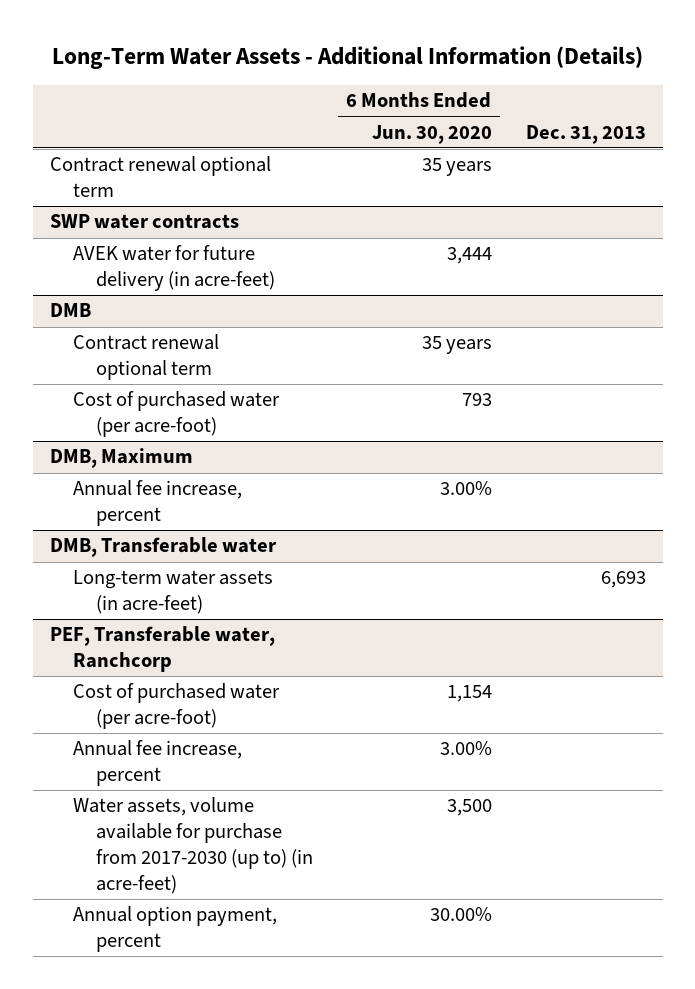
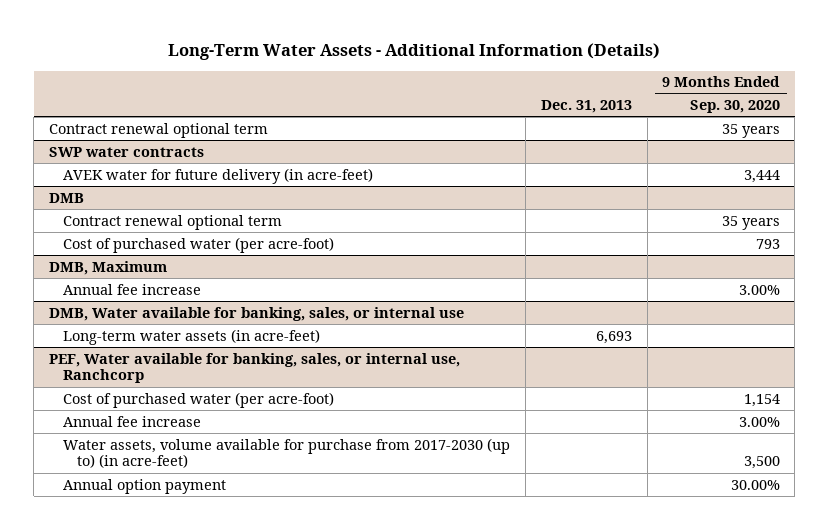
- | 6 Months Ended Jun. 30, 2020 | Dec. 31, 2013
+ | Dec. 31, 2013 | 9 Months Ended Sep. 30, 2020
@ DMB, Maximum
- Annual fee increase, percent | 3.00% |
- DMB, Transferable water
@ DMB, Maximum
+ Annual fee increase | | 3.00%
+ DMB, Water available for banking, sales, or internal use
- PEF, Transferable water, Ranchcorp
- Cost of purchased water (per acre-foot) | 1,154 |
- Annual fee increase, percent | 3.00% |
- Water assets, volume available for purchase from 2017-2030 (up to) (in acre-feet) | 3,500 |
- Annual option payment, percent | 30.00% |
+ PEF, Water available for banking, sales, or internal use, Ranchcorp
+ Cost of purchased water (per acre-foot) | | 1,154
+ Annual fee increase | | 3.00%
+ Water assets, volume available for purchase from 2017-2030 (up to) (in acre-feet) | | 3,500
+ Annual option payment | | 30.00%

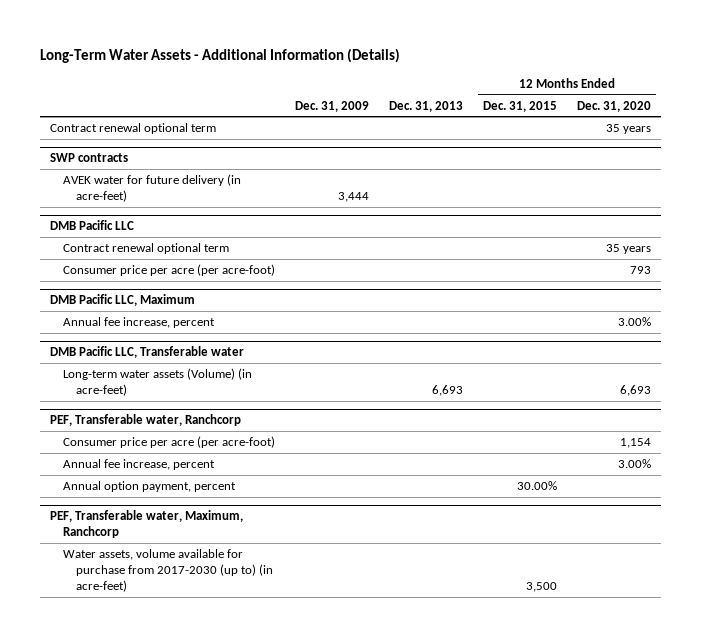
- | Dec. 31, 2013 | 9 Months Ended Sep. 30, 2020
+ | Dec. 31, 2009 | Dec. 31, 2013 | 12 Months Ended Dec. 31, 2015 | 12 Months Ended Dec. 31, 2020
- SWP water contracts
+ SWP contracts
- DMB
+ DMB Pacific LLC
- Cost of purchased water (per acre-foot) | | 793
- DMB, Maximum
- Annual fee increase | | 3.00%
- DMB, Water available for banking, sales, or internal use
- Long-term water assets (in acre-feet) | 6,693 |
- PEF, Water available for banking, sales, or internal use, Ranchcorp
- Cost of purchased water (per acre-foot) | | 1,154
- Annual fee increase | | 3.00%
- Water assets, volume available for purchase from 2017-2030 (up to) (in acre-feet) | | 3,500
- Annual option payment | | 30.00%
+ Consumer price per acre (per acre-foot) | | | | 793
+ DMB Pacific LLC, Maximum
+ Annual fee increase, percent | | | | 3.00%
+ DMB Pacific LLC, Transferable water
+ Long-term water assets (Volume) (in acre-feet) | | 6,693 | | 6,693
+ PEF, Transferable water, Ranchcorp
+ Consumer price per acre (per acre-foot) | | | | 1,154
+ Annual fee increase, percent | | | | 3.00%
+ Annual option payment, percent | | | 30.00% |
+ PEF, Transferable water, Maximum, Ranchcorp
+ Water assets, volume available for purchase from 2017-2030 (up to) (in acre-feet) | | | 3,500 |

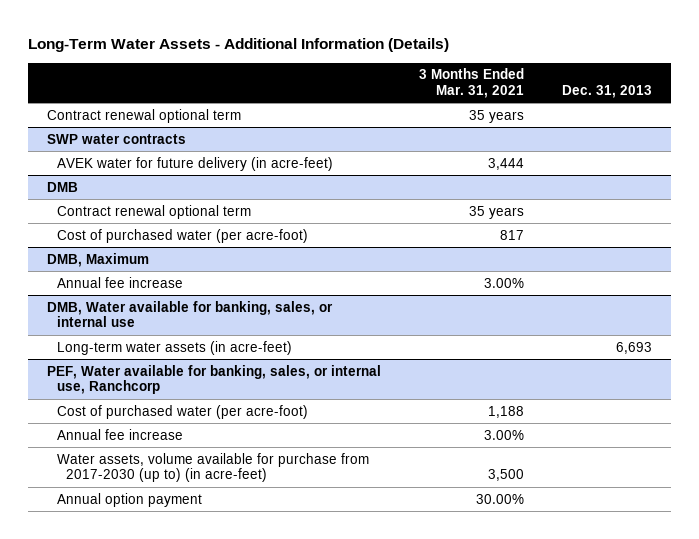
- | Dec. 31, 2009 | Dec. 31, 2013 | 12 Months Ended Dec. 31, 2015 | 12 Months Ended Dec. 31, 2020
+ | 3 Months Ended Mar. 31, 2021 | Dec. 31, 2013
- SWP contracts
+ SWP water contracts
- DMB Pacific LLC
+ DMB
- Consumer price per acre (per acre-foot) | | | | 793
- DMB Pacific LLC, Maximum
- Annual fee increase, percent | | | | 3.00%
- DMB Pacific LLC, Transferable water
- Long-term water assets (Volume) (in acre-feet) | | 6,693 | | 6,693
- PEF, Transferable water, Ranchcorp
- Consumer price per acre (per acre-foot) | | | | 1,154
- Annual fee increase, percent | | | | 3.00%
- Annual option payment, percent | | | 30.00% |
- PEF, Transferable water, Maximum, Ranchcorp
- Water assets, volume available for purchase from 2017-2030 (up to) (in acre-feet) | | | 3,500 |
+ Cost of purchased water (per acre-foot) | 817 |
+ DMB, Maximum
+ Annual fee increase | 3.00% |
+ DMB, Water available for banking, sales, or internal use
+ Long-term water assets (in acre-feet) | | 6,693
+ PEF, Water available for banking, sales, or internal use, Ranchcorp
+ Cost of purchased water (per acre-foot) | 1,188 |
+ Annual fee increase | 3.00% |
+ Water assets, volume available for purchase from 2017-2030 (up to) (in acre-feet) | 3,500 |
+ Annual option payment | 30.00% |

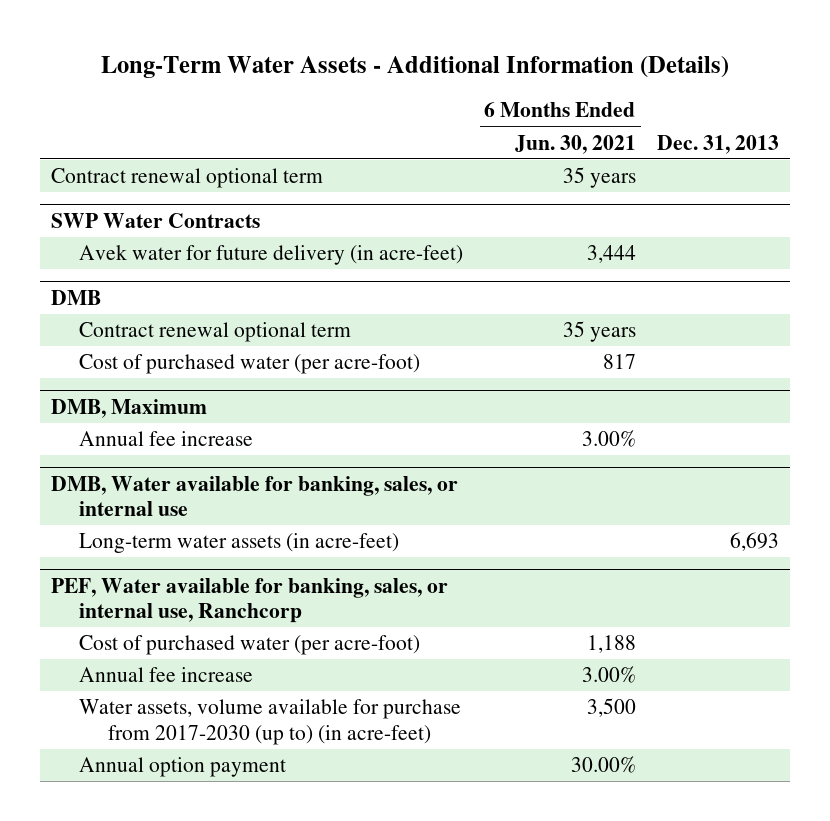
- | 3 Months Ended Mar. 31, 2021 | Dec. 31, 2013
+ | 6 Months Ended Jun. 30, 2021 | Dec. 31, 2013
- SWP water contracts
- AVEK water for future delivery (in acre-feet) | 3,444 |
+ SWP Water Contracts
+ Avek water for future delivery (in acre-feet) | 3,444 |

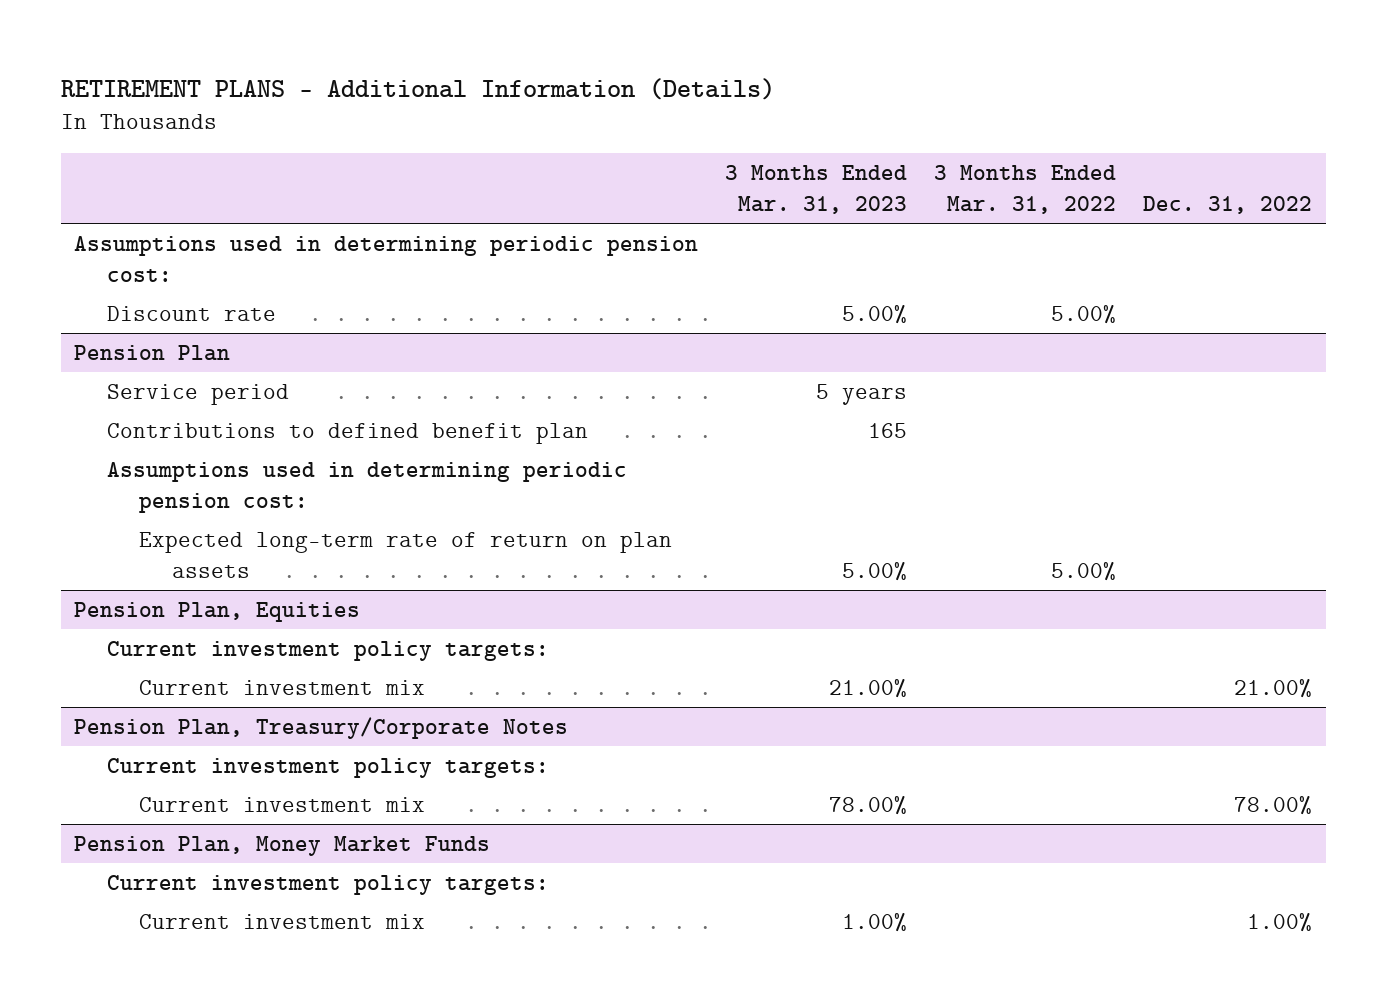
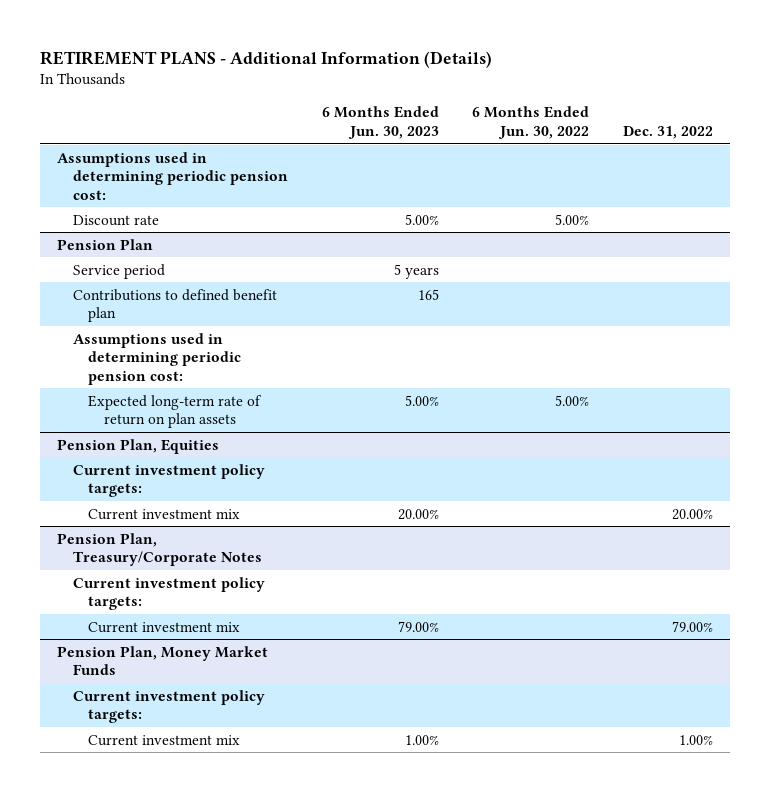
- | 3 Months Ended Mar. 31, 2023 | 3 Months Ended Mar. 31, 2022 | Dec. 31, 2022
+ | 6 Months Ended Jun. 30, 2023 | 6 Months Ended Jun. 30, 2022 | Dec. 31, 2022
@ Pension Plan, Equities
- Current investment mix | 21.00% | | 21.00%
+ Current investment mix | 20.00% | | 20.00%
@ Pension Plan, Treasury/Corporate Notes
- Current investment mix | 78.00% | | 78.00%
+ Current investment mix | 79.00% | | 79.00%

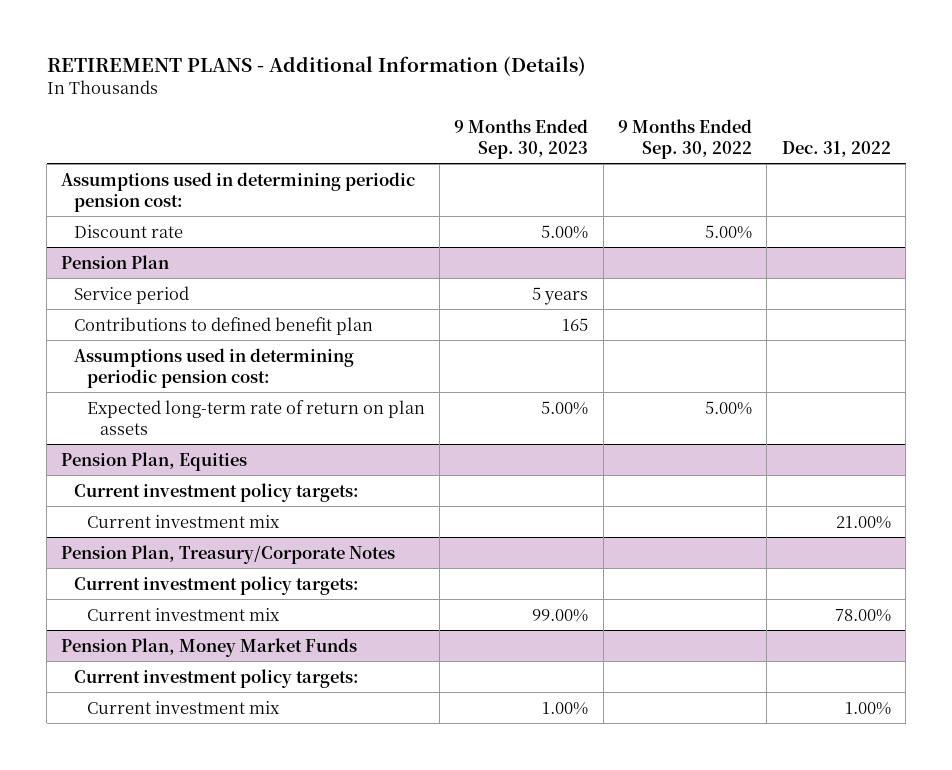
- | 6 Months Ended Jun. 30, 2023 | 6 Months Ended Jun. 30, 2022 | Dec. 31, 2022
+ | 9 Months Ended Sep. 30, 2023 | 9 Months Ended Sep. 30, 2022 | Dec. 31, 2022
@ Pension Plan, Equities
- Current investment mix | 20.00% | | 20.00%
+ Current investment mix | | | 21.00%
@ Pension Plan, Treasury/Corporate Notes
- Current investment mix | 79.00% | | 79.00%
+ Current investment mix | 99.00% | | 78.00%

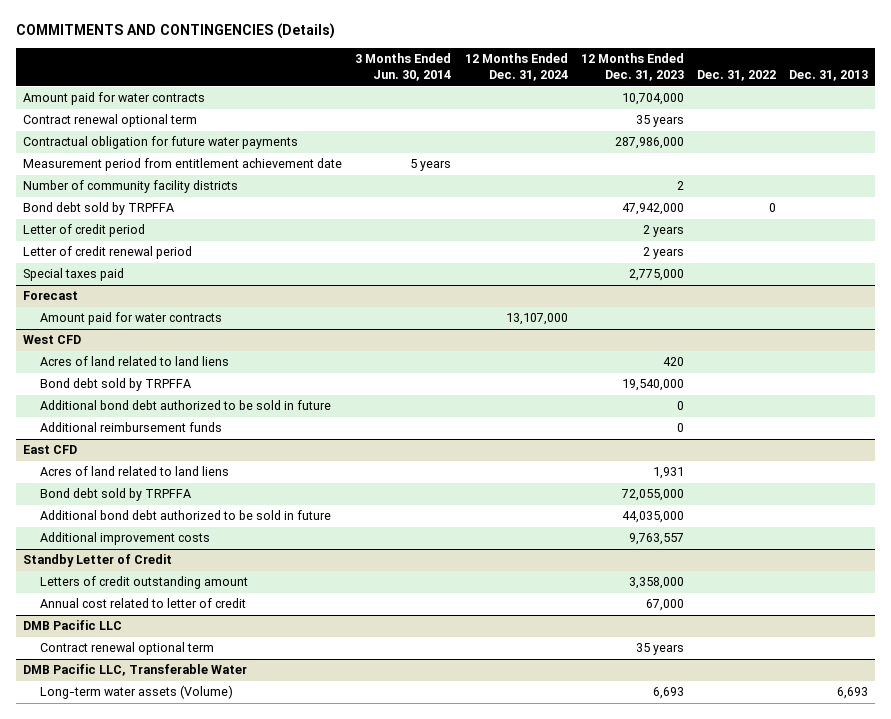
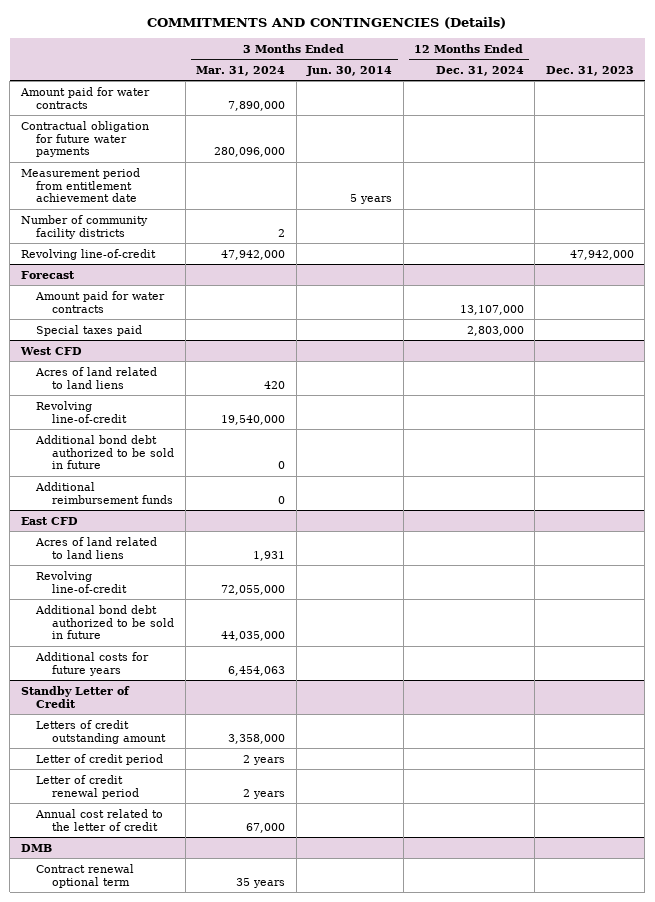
- | 3 Months Ended Jun. 30, 2014 | 12 Months Ended Dec. 31, 2024 | 12 Months Ended Dec. 31, 2023 | Dec. 31, 2022 | Dec. 31, 2013
+ | 3 Months Ended Mar. 31, 2024 | 3 Months Ended Jun. 30, 2014 | 12 Months Ended Dec. 31, 2024 | Dec. 31, 2023
- Contract renewal optional term | | | 35 years | |
- Bond debt sold by TRPFFA | | | 47,942,000 | 0 |
- Letter of credit period | | | 2 years | |
- Letter of credit renewal period | | | 2 years | |
- Special taxes paid | | | 2,775,000 | |
+ Revolving line-of-credit | 47,942,000 | | | 47,942,000
@ Forecast
+ Special taxes paid | | | 2,803,000 |
@ West CFD
- Bond debt sold by TRPFFA | | | 19,540,000 | |
+ Revolving line-of-credit | 19,540,000 | | |
@ East CFD
- Bond debt sold by TRPFFA | | | 72,055,000 | |
+ Revolving line-of-credit | 72,055,000 | | |
- Additional improvement costs | | | 9,763,557 | |
+ Additional costs for future years | 6,454,063 | | |
@ Standby Letter of Credit
- Annual cost related to letter of credit | | | 67,000 | |
- DMB Pacific LLC
@ Standby Letter of Credit
+ Letter of credit period | 2 years | | |
+ Letter of credit renewal period | 2 years | | |
+ Annual cost related to the letter of credit | 67,000 | | |
+ DMB
- DMB Pacific LLC, Transferable Water
- Long-term water assets (Volume) | | | 6,693 | | 6,693

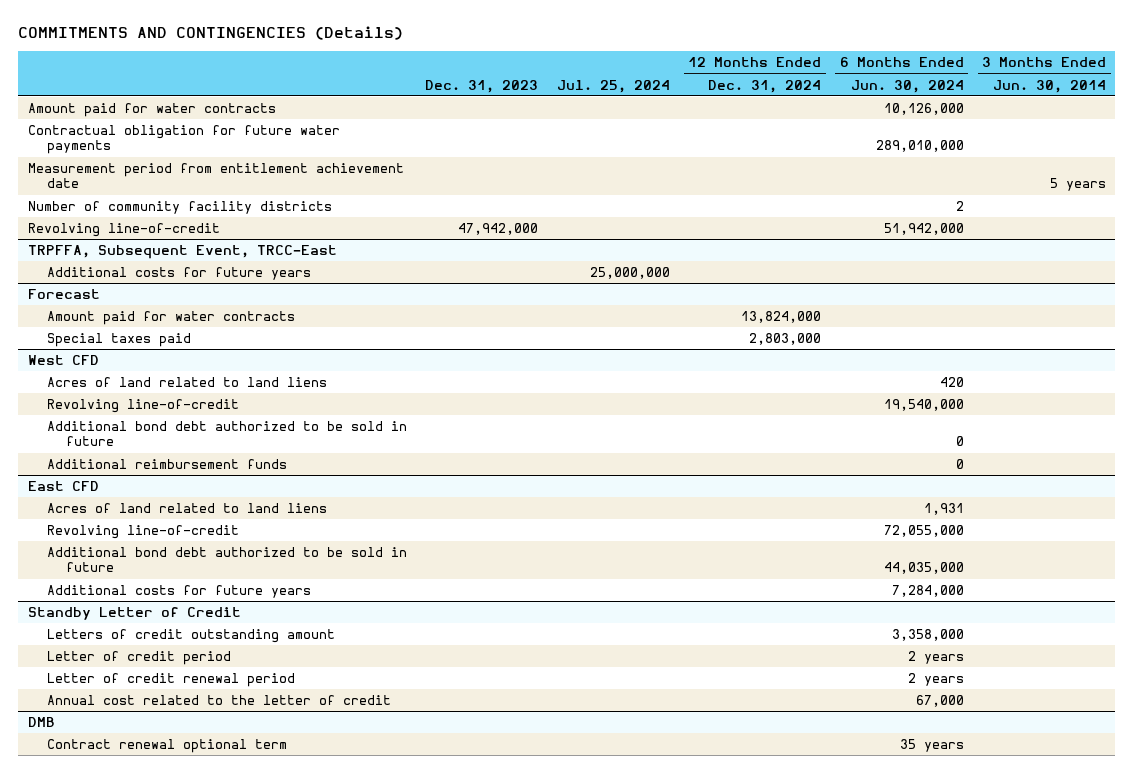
- | 3 Months Ended Mar. 31, 2024 | 3 Months Ended Jun. 30, 2014 | 12 Months Ended Dec. 31, 2024 | Dec. 31, 2023
+ | Dec. 31, 2023 | Jul. 25, 2024 | 12 Months Ended Dec. 31, 2024 | 6 Months Ended Jun. 30, 2024 | 3 Months Ended Jun. 30, 2014
+ TRPFFA, Subsequent Event, TRCC-East
+ Additional costs for future years | | 25,000,000 | | |
@ Forecast
- Amount paid for water contracts | | | 13,107,000 |
+ Amount paid for water contracts | | | 13,824,000 | |

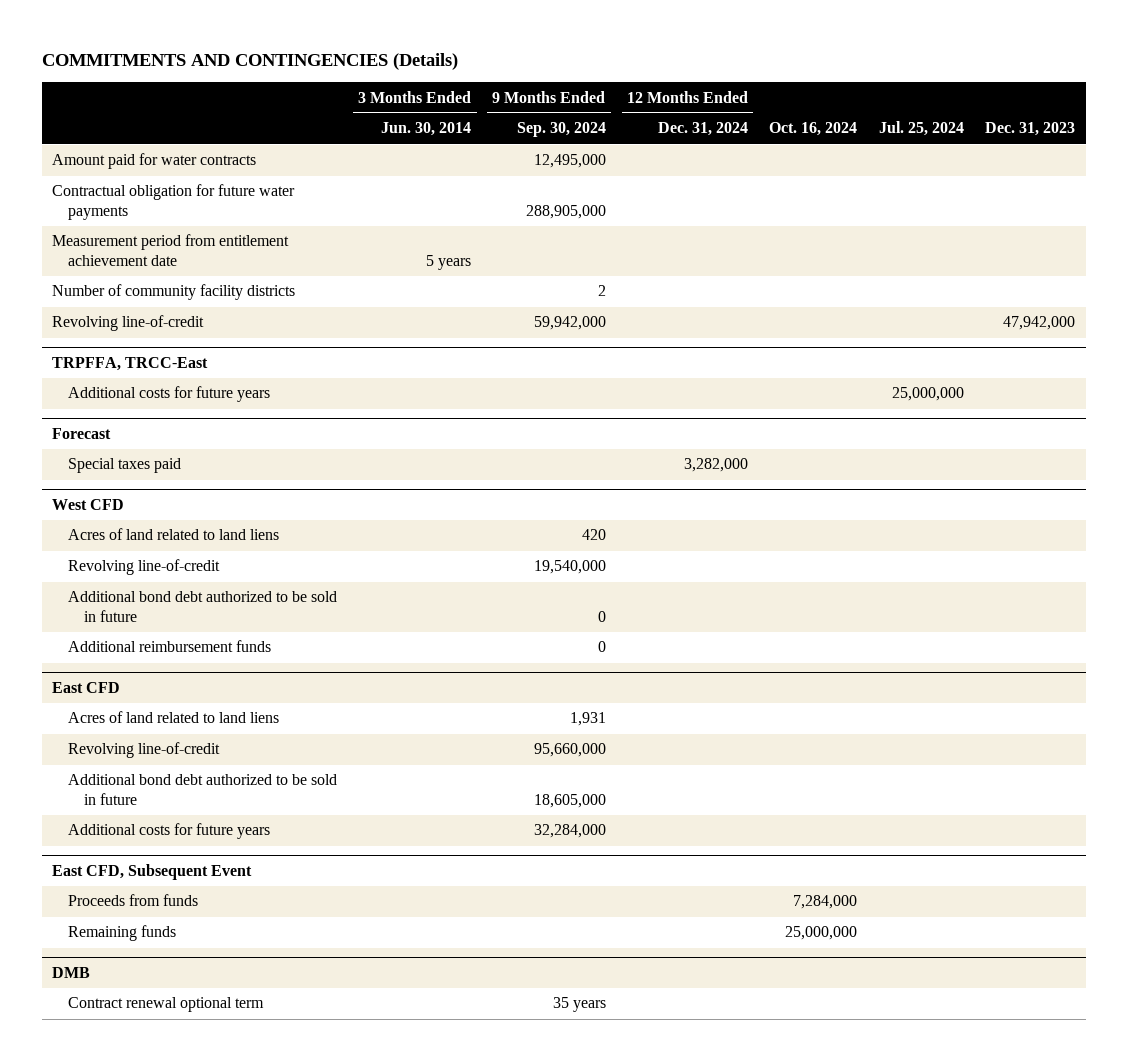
- | Dec. 31, 2023 | Jul. 25, 2024 | 12 Months Ended Dec. 31, 2024 | 6 Months Ended Jun. 30, 2024 | 3 Months Ended Jun. 30, 2014
+ | 3 Months Ended Jun. 30, 2014 | 9 Months Ended Sep. 30, 2024 | 12 Months Ended Dec. 31, 2024 | Oct. 16, 2024 | Jul. 25, 2024 | Dec. 31, 2023
- TRPFFA, Subsequent Event, TRCC-East
+ TRPFFA, TRCC-East
@ Forecast
- Amount paid for water contracts | | | 13,824,000 | |
- Special taxes paid | | | 2,803,000 | |
+ Special taxes paid | | | 3,282,000 | | |
- Standby Letter of Credit
- Letters of credit outstanding amount | | | | 3,358,000 |
- Letter of credit period | | | | 2 years |
- Letter of credit renewal period | | | | 2 years |
- Annual cost related to the letter of credit | | | | 67,000 |
+ East CFD, Subsequent Event
+ Proceeds from funds | | | | 7,284,000 | |
+ Remaining funds | | | | 25,000,000 | |

